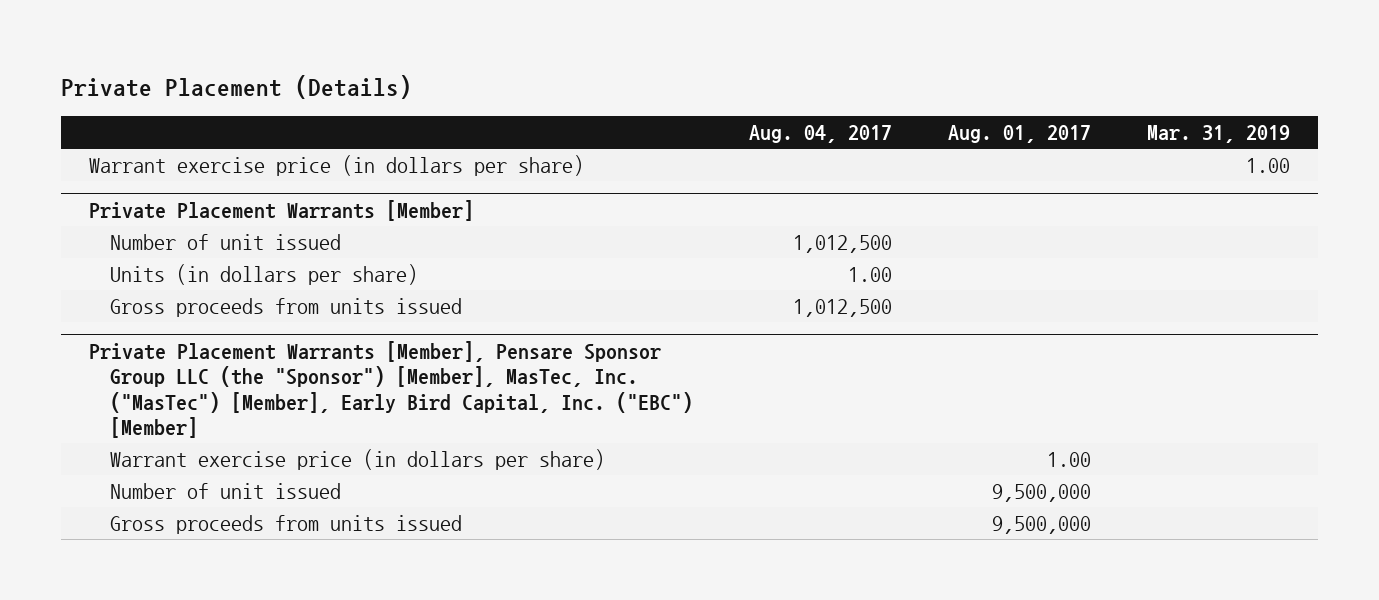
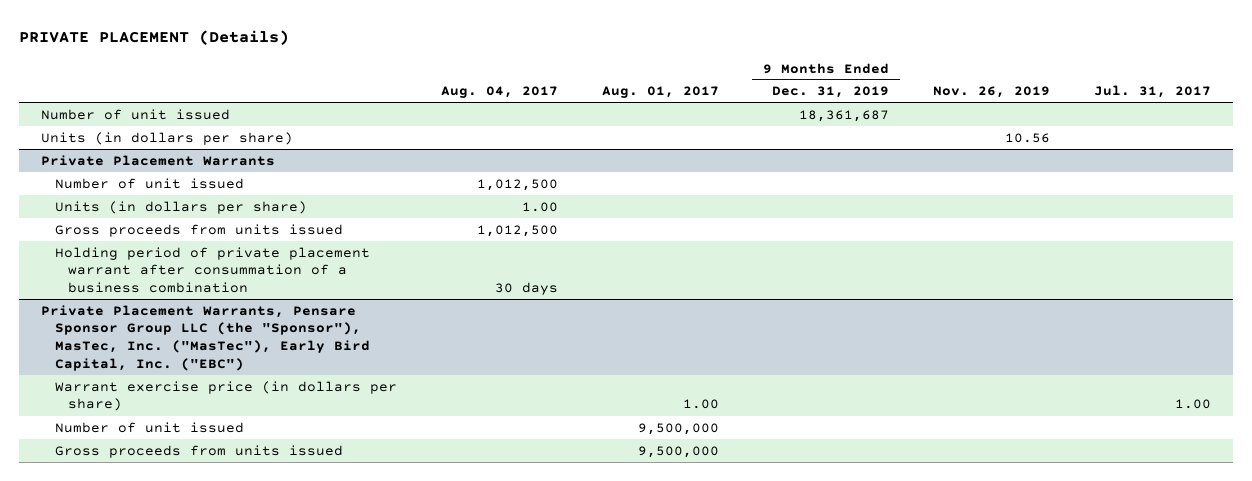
- Private Placement (Details)
+ PRIVATE PLACEMENT (Details)
- | Aug. 04, 2017 | Aug. 01, 2017 | Mar. 31, 2019
+ | Aug. 04, 2017 | Aug. 01, 2017 | 9 Months Ended Dec. 31, 2019 | Nov. 26, 2019 | Jul. 31, 2017
- Warrant exercise price (in dollars per share) | | | 1.00
- Private Placement Warrants [Member]
+ Number of unit issued | | | 18,361,687 | |
+ Units (in dollars per share) | | | | 10.56 |
+ Private Placement Warrants
- Private Placement Warrants [Member], Pensare Sponsor Group LLC (the "Sponsor") [Member], MasTec, Inc. ("MasTec") [Member], Early Bird Capital, Inc. ("EBC") [Member]
+ Holding period of private placement warrant after consummation of a business combination | 30 days | | | |
+ Private Placement Warrants, Pensare Sponsor Group LLC (the "Sponsor"), MasTec, Inc. ("MasTec"), Early Bird Capital, Inc. ("EBC")

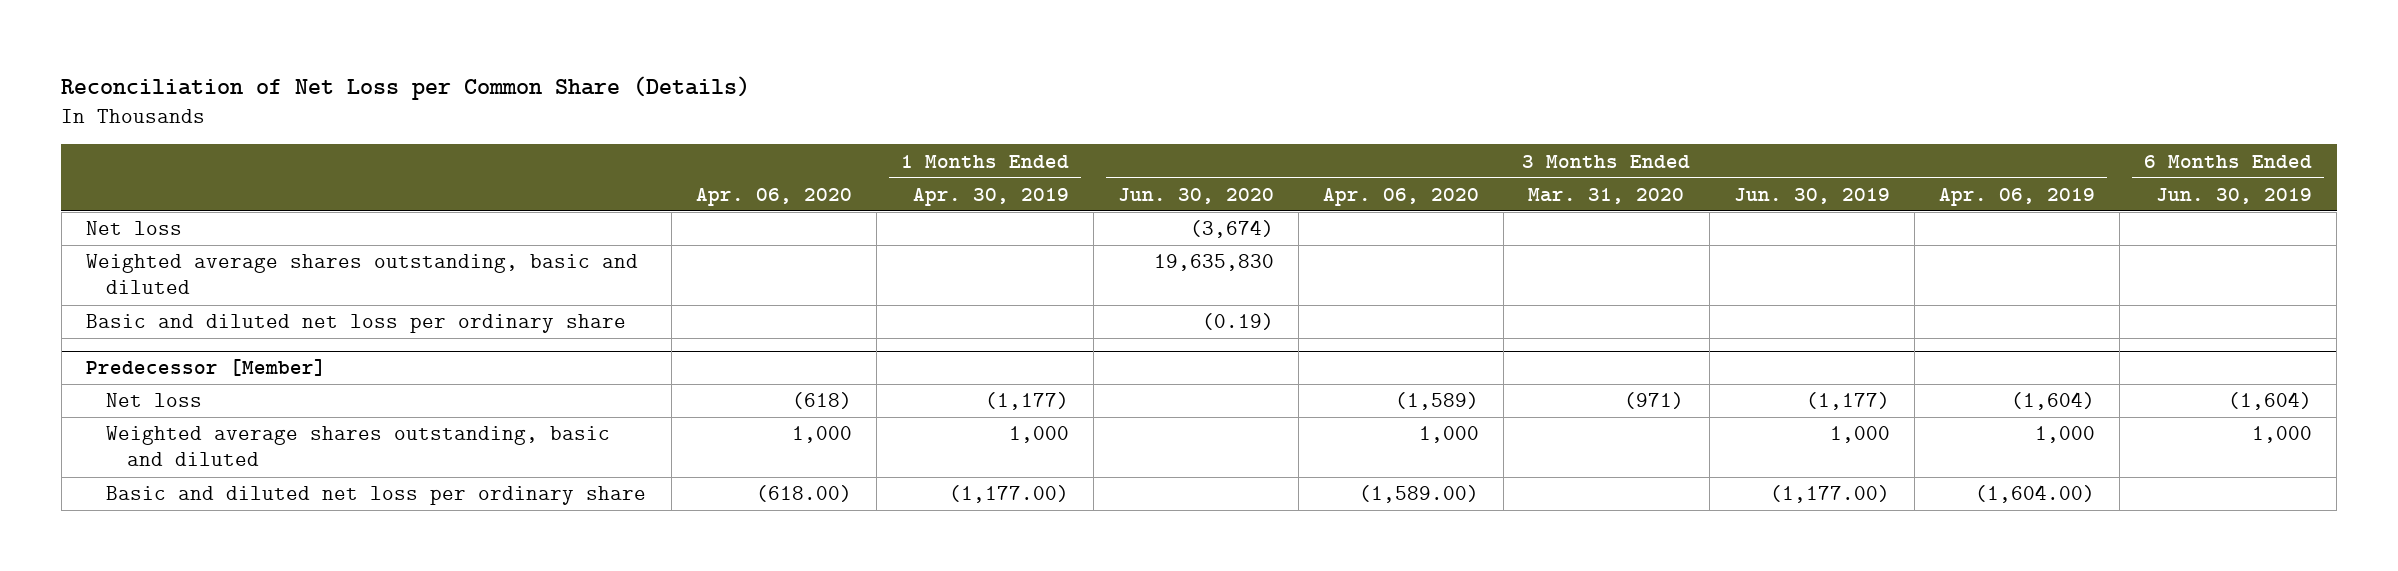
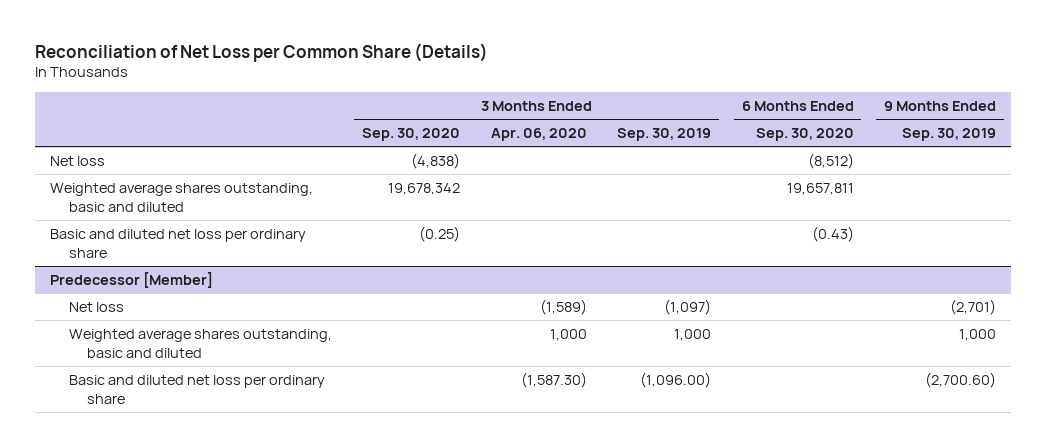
- | Apr. 06, 2020 | 1 Months Ended Apr. 30, 2019 | 3 Months Ended Jun. 30, 2020 | 3 Months Ended Apr. 06, 2020 | 3 Months Ended Mar. 31, 2020 | 3 Months Ended Jun. 30, 2019 | 3 Months Ended Apr. 06, 2019 | 6 Months Ended Jun. 30, 2019
+ | 3 Months Ended Sep. 30, 2020 | 3 Months Ended Apr. 06, 2020 | 3 Months Ended Sep. 30, 2019 | 6 Months Ended Sep. 30, 2020 | 9 Months Ended Sep. 30, 2019
@ Predecessor [Member]
- Basic and diluted net loss per ordinary share | (618.00) | (1,177.00) | | (1,589.00) | | (1,177.00) | (1,604.00) |
+ Basic and diluted net loss per ordinary share | | (1,587.30) | (1,096.00) | | (2,700.60)

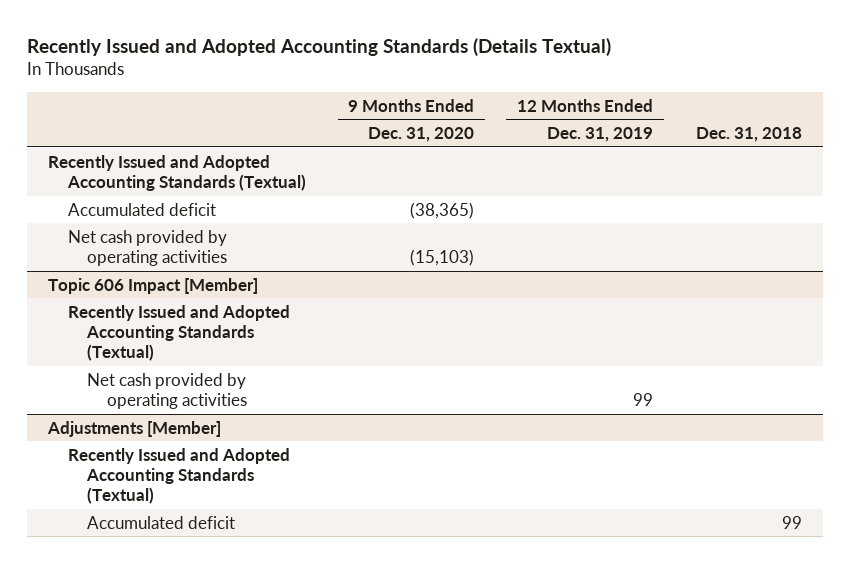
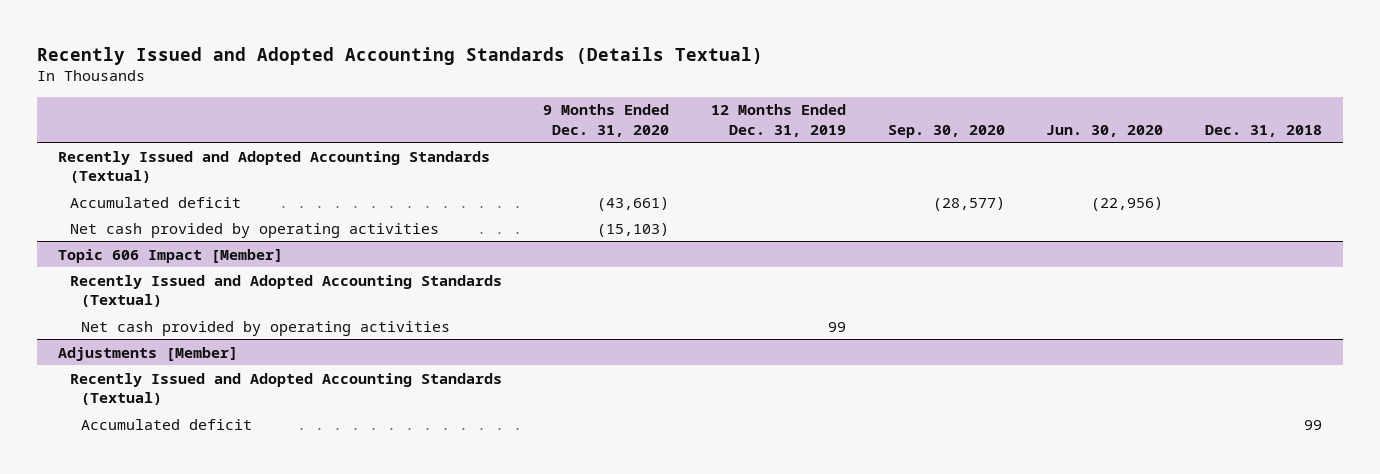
- | 9 Months Ended Dec. 31, 2020 | 12 Months Ended Dec. 31, 2019 | Dec. 31, 2018
+ | 9 Months Ended Dec. 31, 2020 | 12 Months Ended Dec. 31, 2019 | Sep. 30, 2020 | Jun. 30, 2020 | Dec. 31, 2018
- Accumulated deficit | (38,365) | |
+ Accumulated deficit | (43,661) | | (28,577) | (22,956) |

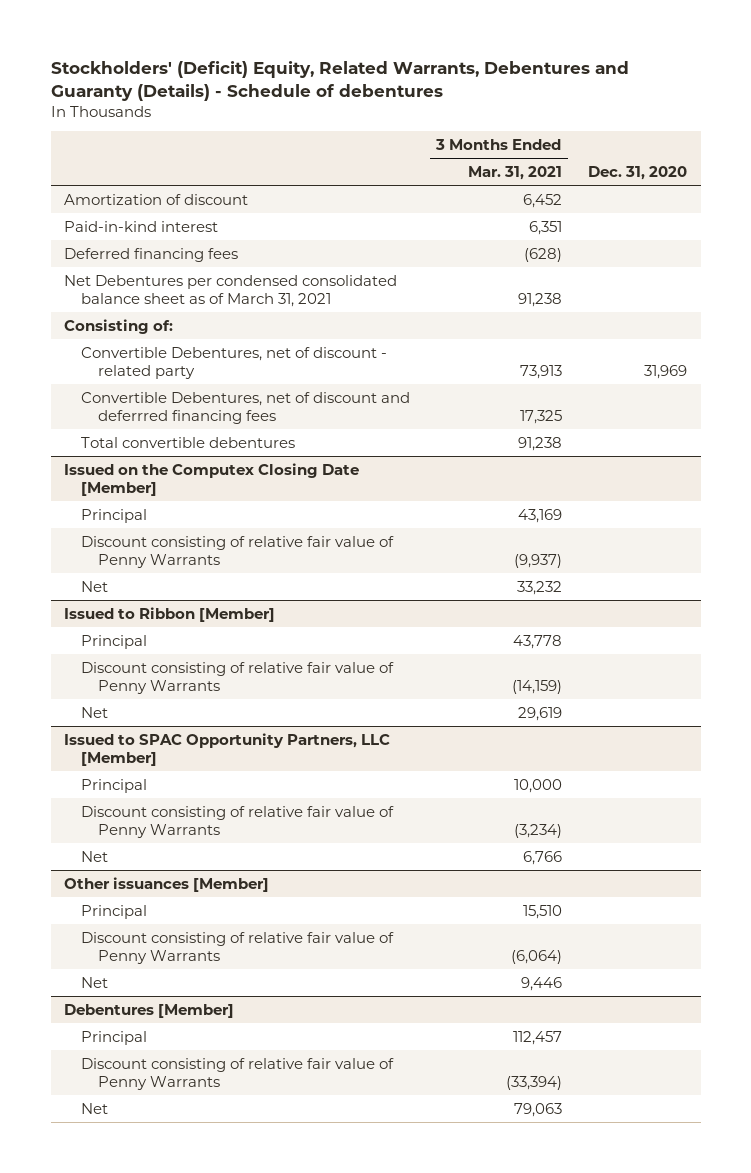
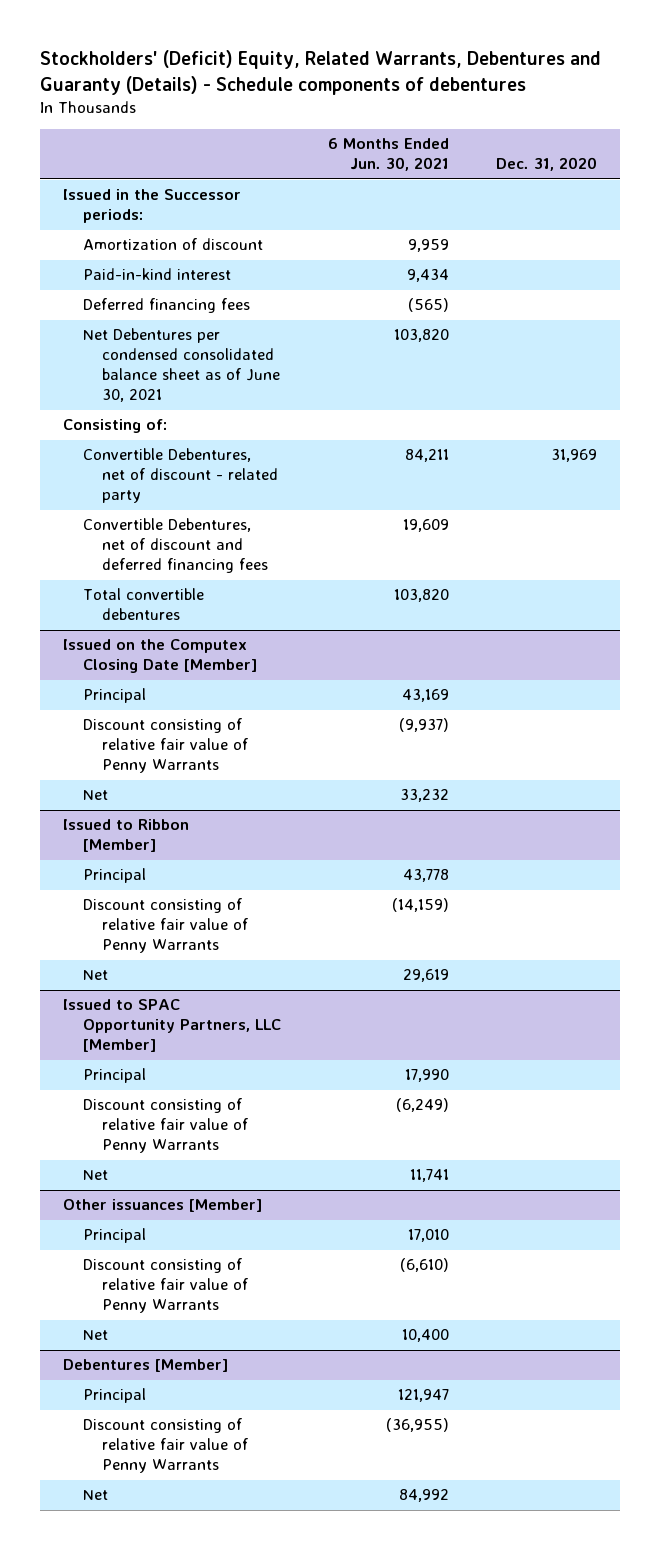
- Stockholders' (Deficit) Equity, Related Warrants, Debentures and Guaranty (Details) - Schedule of debentures
+ Stockholders' (Deficit) Equity, Related Warrants, Debentures and Guaranty (Details) - Schedule components of debentures
- | 3 Months Ended Mar. 31, 2021 | Dec. 31, 2020
+ | 6 Months Ended Jun. 30, 2021 | Dec. 31, 2020
+ Issued in the Successor periods:
- Net Debentures per condensed consolidated balance sheet as of March 31, 2021 | 91,238 |
+ Net Debentures per condensed consolidated balance sheet as of June 30, 2021 | 103,820 |
- Convertible Debentures, net of discount and deferrred financing fees | 17,325 |
+ Convertible Debentures, net of discount and deferred financing fees | 19,609 |

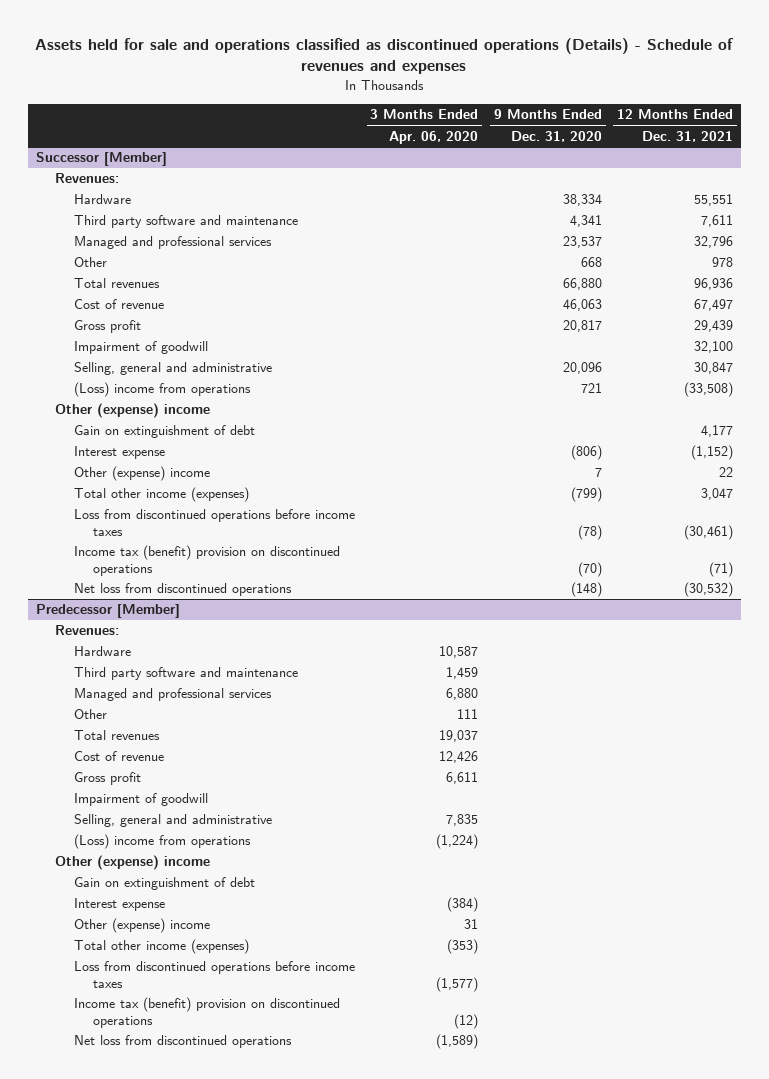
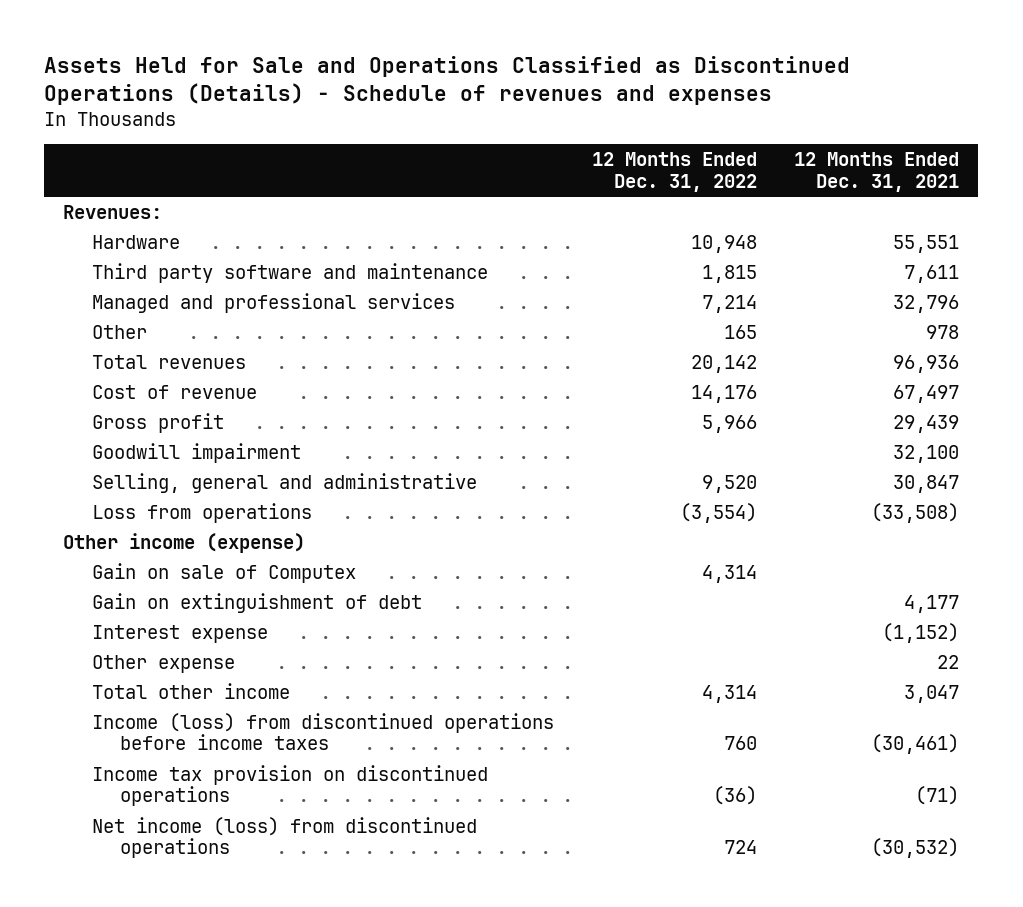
- Assets held for sale and operations classified as discontinued operations (Details) - Schedule of revenues and expenses
+ Assets Held for Sale and Operations Classified as Discontinued Operations (Details) - Schedule of revenues and expenses
- | 3 Months Ended Apr. 06, 2020 | 9 Months Ended Dec. 31, 2020 | 12 Months Ended Dec. 31, 2021
+ | 12 Months Ended Dec. 31, 2022 | 12 Months Ended Dec. 31, 2021
- Successor [Member]
- Impairment of goodwill | | | 32,100
+ Goodwill impairment | | 32,100
- (Loss) income from operations | | 721 | (33,508)
- Other (expense) income
+ Loss from operations | (3,554) | (33,508)
+ Other income (expense)
+ Gain on sale of Computex | 4,314 |
- Other (expense) income | | 7 | 22
- Total other income (expenses) | | (799) | 3,047
- Loss from discontinued operations before income taxes | | (78) | (30,461)
- Income tax (benefit) provision on discontinued operations | | (70) | (71)
- Net loss from discontinued operations | | (148) | (30,532)
- Predecessor [Member]
- Revenues:
- Hardware | 10,587 | |
- Third party software and maintenance | 1,459 | |
- Managed and professional services | 6,880 | |
- Other | 111 | |
- Total revenues | 19,037 | |
- Cost of revenue | 12,426 | |
- Gross profit | 6,611 | |
- Impairment of goodwill
- Selling, general and administrative | 7,835 | |
- (Loss) income from operations | (1,224) | |
- Other (expense) income
- Gain on extinguishment of debt
- Interest expense | (384) | |
- Other (expense) income | 31 | |
- Total other income (expenses) | (353) | |
- Loss from discontinued operations before income taxes | (1,577) | |
- Income tax (benefit) provision on discontinued operations | (12) | |
- Net loss from discontinued operations | (1,589) | |
+ Other expense | | 22
+ Total other income | 4,314 | 3,047
+ Income (loss) from discontinued operations before income taxes | 760 | (30,461)
+ Income tax provision on discontinued operations | (36) | (71)
+ Net income (loss) from discontinued operations | 724 | (30,532)

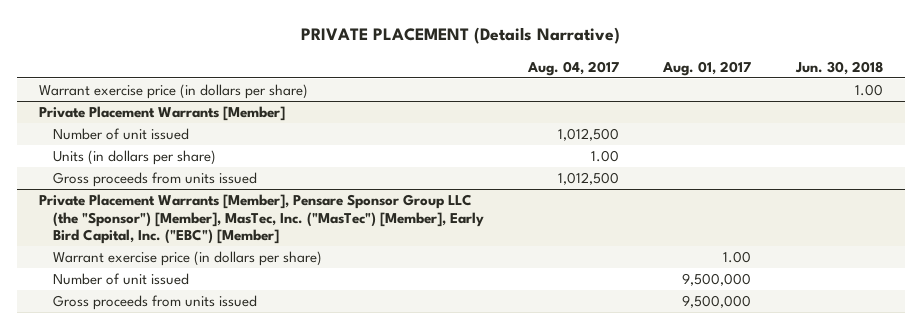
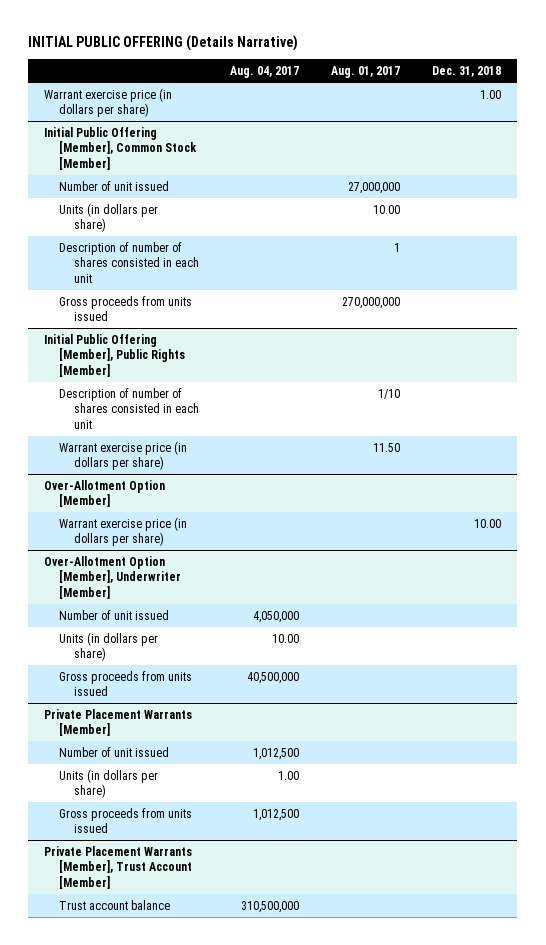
- PRIVATE PLACEMENT (Details Narrative)
+ INITIAL PUBLIC OFFERING (Details Narrative)
- | Aug. 04, 2017 | Aug. 01, 2017 | Jun. 30, 2018
+ | Aug. 04, 2017 | Aug. 01, 2017 | Dec. 31, 2018
+ Initial Public Offering [Member], Common Stock [Member]
+ Number of unit issued | | 27,000,000 |
+ Units (in dollars per share) | | 10.00 |
+ Description of number of shares consisted in each unit | | 1 |
+ Gross proceeds from units issued | | 270,000,000 |
+ Initial Public Offering [Member], Public Rights [Member]
+ Description of number of shares consisted in each unit | | 1/10 |
+ Warrant exercise price (in dollars per share) | | 11.50 |
+ Over-Allotment Option [Member]
+ Warrant exercise price (in dollars per share) | | | 10.00
+ Over-Allotment Option [Member], Underwriter [Member]
+ Number of unit issued | 4,050,000 | |
+ Units (in dollars per share) | 10.00 | |
+ Gross proceeds from units issued | 40,500,000 | |
- Private Placement Warrants [Member], Pensare Sponsor Group LLC (the "Sponsor") [Member], MasTec, Inc. ("MasTec") [Member], Early Bird Capital, Inc. ("EBC") [Member]
- Warrant exercise price (in dollars per share) | | 1.00 |
- Number of unit issued | | 9,500,000 |
- Gross proceeds from units issued | | 9,500,000 |
+ Private Placement Warrants [Member], Trust Account [Member]
+ Trust account balance | 310,500,000 | |

